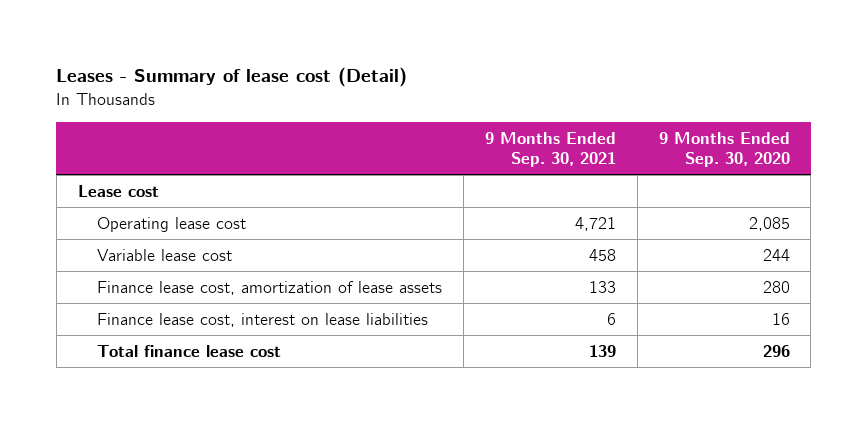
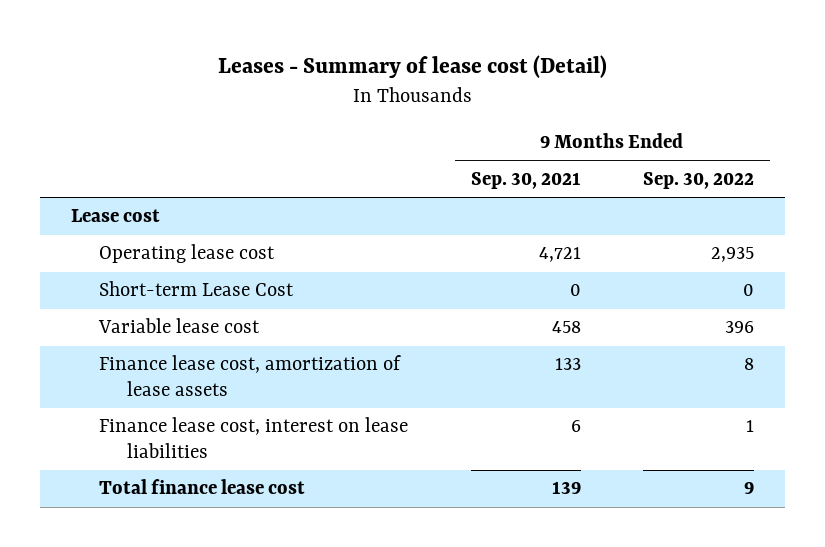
- | 9 Months Ended Sep. 30, 2021 | 9 Months Ended Sep. 30, 2020
+ | 9 Months Ended Sep. 30, 2021 | 9 Months Ended Sep. 30, 2022
+ Short-term Lease Cost | 0 | 0

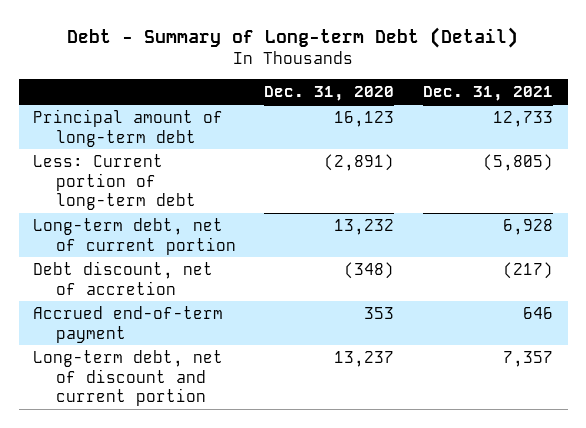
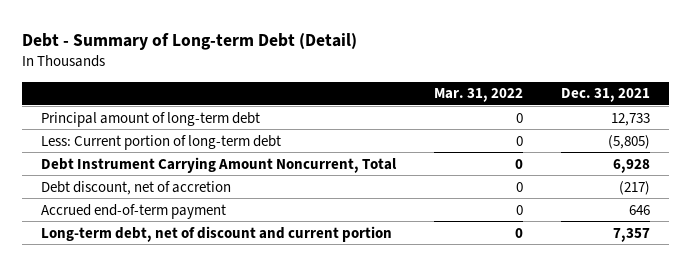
- | Dec. 31, 2020 | Dec. 31, 2021
+ | Mar. 31, 2022 | Dec. 31, 2021
- Long-term debt, net of current portion | 13,232 | 6,928
+ Debt Instrument Carrying Amount Noncurrent, Total | 0 | 6,928

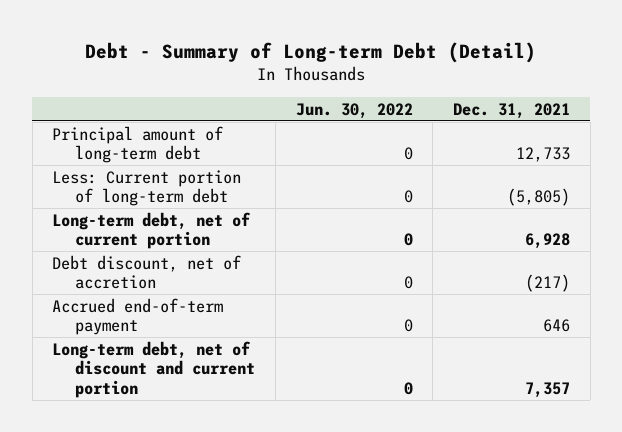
- | Mar. 31, 2022 | Dec. 31, 2021
+ | Jun. 30, 2022 | Dec. 31, 2021
- Debt Instrument Carrying Amount Noncurrent, Total | 0 | 6,928
+ Long-term debt, net of current portion | 0 | 6,928

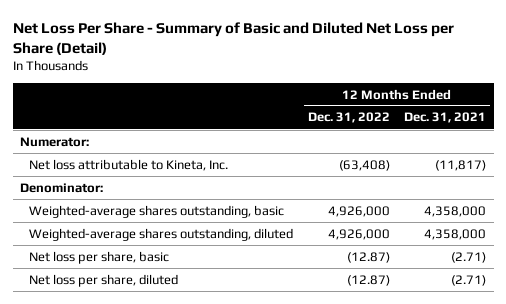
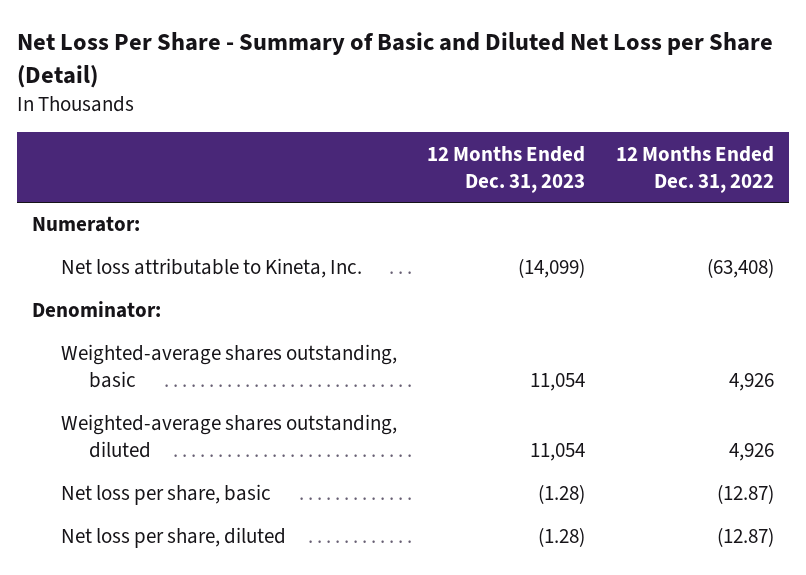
- | 12 Months Ended Dec. 31, 2022 | 12 Months Ended Dec. 31, 2021
+ | 12 Months Ended Dec. 31, 2023 | 12 Months Ended Dec. 31, 2022
- Weighted-average shares outstanding, basic | 4,926,000 | 4,358,000
- Weighted-average shares outstanding, diluted | 4,926,000 | 4,358,000
+ Weighted-average shares outstanding, basic | 11,054 | 4,926
+ Weighted-average shares outstanding, diluted | 11,054 | 4,926

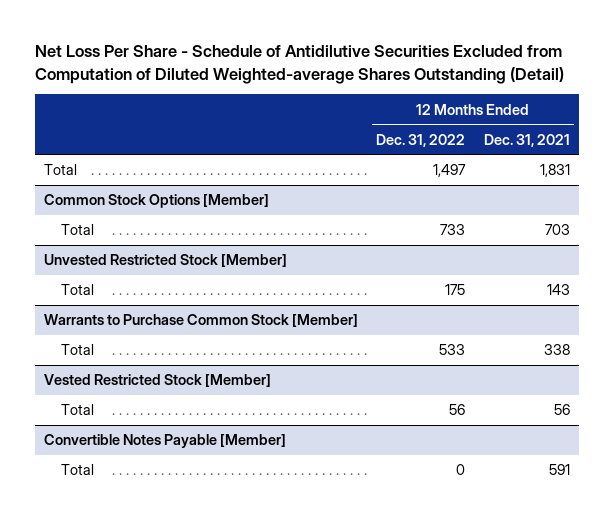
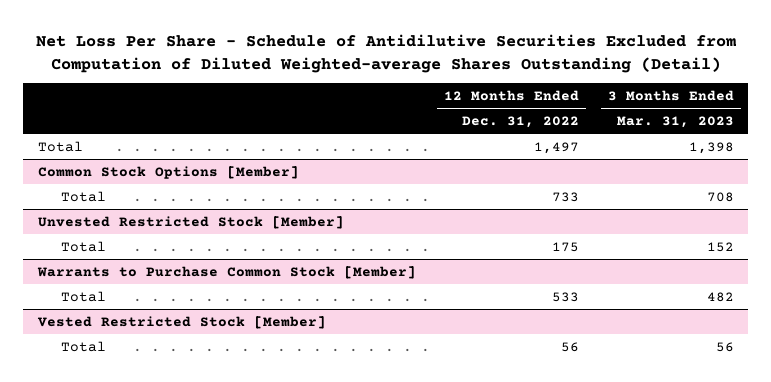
- | 12 Months Ended Dec. 31, 2022 | 12 Months Ended Dec. 31, 2021
+ | 12 Months Ended Dec. 31, 2022 | 3 Months Ended Mar. 31, 2023
- Convertible Notes Payable [Member]
- Total | 0 | 591

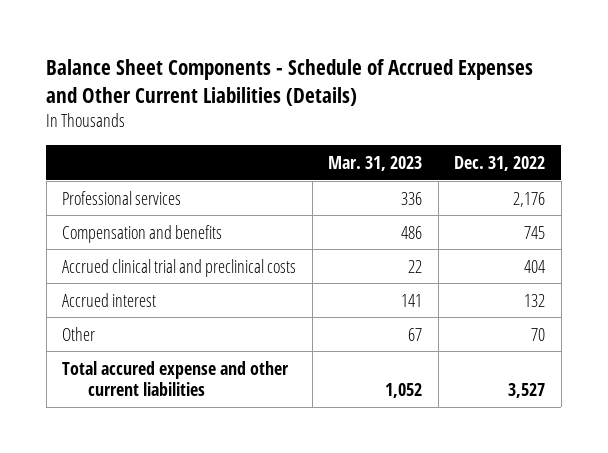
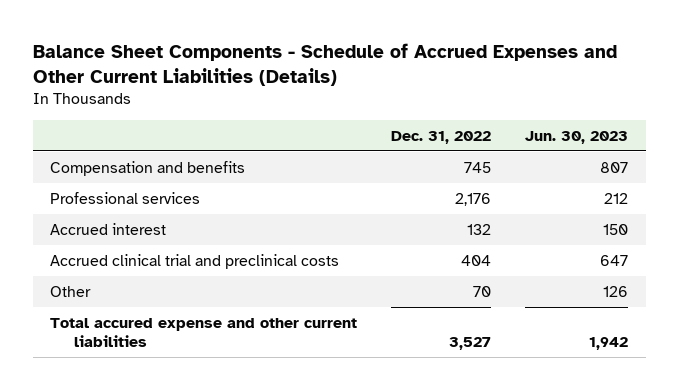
- | Mar. 31, 2023 | Dec. 31, 2022
+ | Dec. 31, 2022 | Jun. 30, 2023
moved down: Professional services | 2,176 | 212
moved down: Accrued clinical trial and preclinical costs | 404 | 647

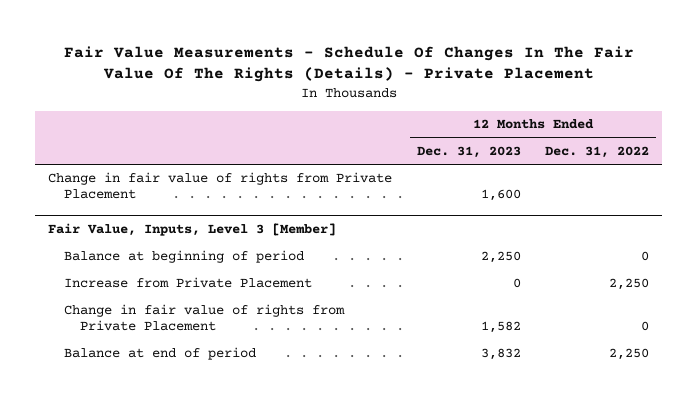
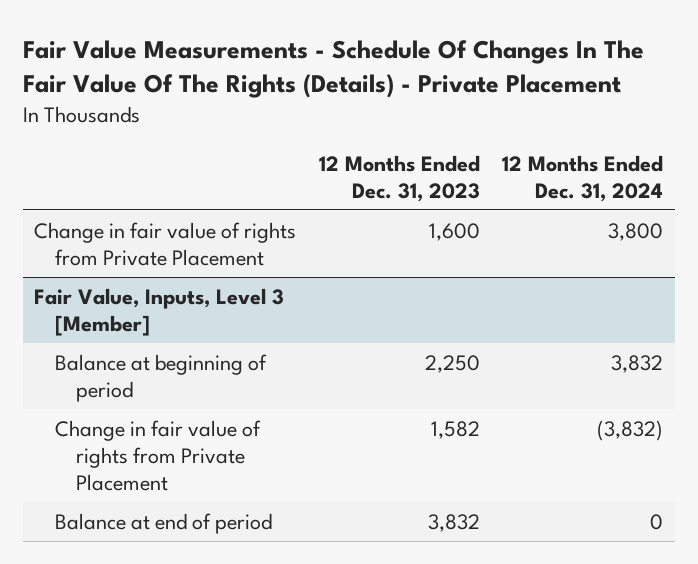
- | 12 Months Ended Dec. 31, 2023 | 12 Months Ended Dec. 31, 2022
+ | 12 Months Ended Dec. 31, 2023 | 12 Months Ended Dec. 31, 2024
@ Fair Value, Inputs, Level 3 [Member]
- Increase from Private Placement | 0 | 2,250

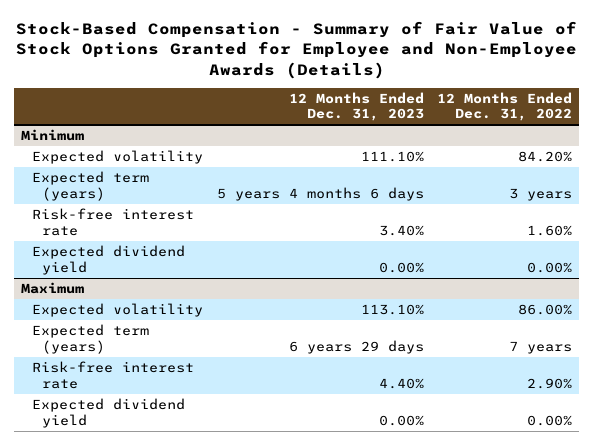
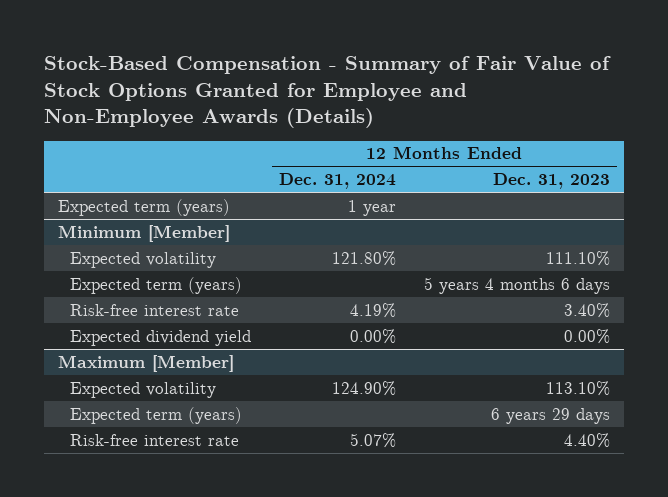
- | 12 Months Ended Dec. 31, 2023 | 12 Months Ended Dec. 31, 2022
+ | 12 Months Ended Dec. 31, 2024 | 12 Months Ended Dec. 31, 2023
- Minimum
+ Expected term (years) | 1 year |
+ Minimum [Member]
- Maximum
+ Maximum [Member]
- Expected dividend yield | 0.00% | 0.00%

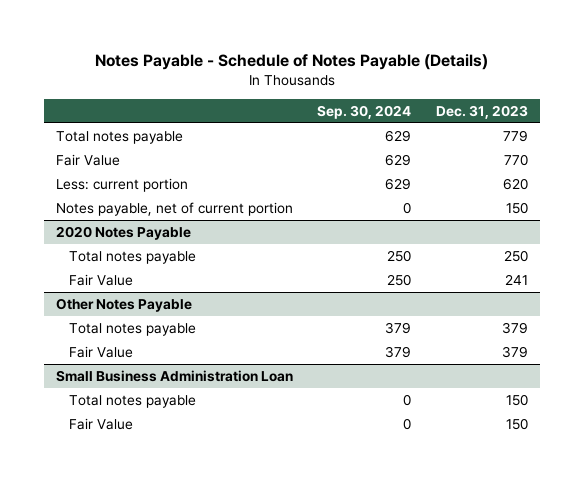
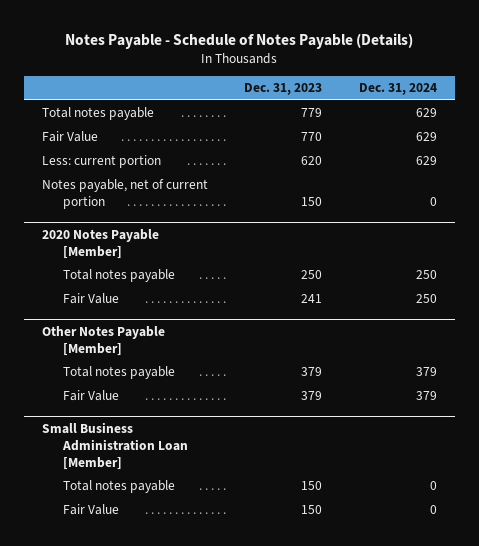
- | Sep. 30, 2024 | Dec. 31, 2023
+ | Dec. 31, 2023 | Dec. 31, 2024
- 2020 Notes Payable
+ 2020 Notes Payable [Member]
- Other Notes Payable
+ Other Notes Payable [Member]
- Small Business Administration Loan
+ Small Business Administration Loan [Member]

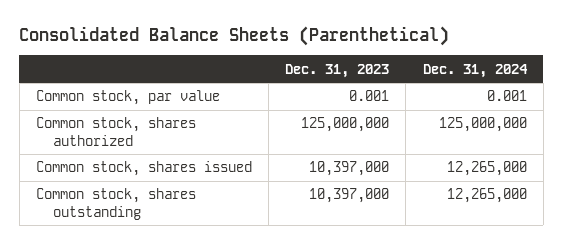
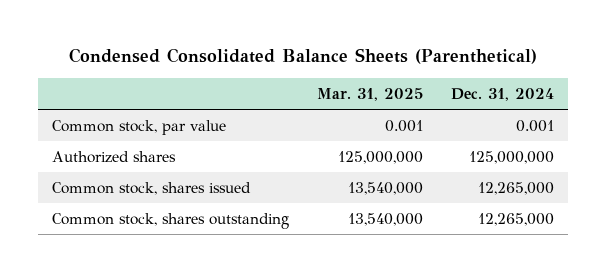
- Consolidated Balance Sheets (Parenthetical)
+ Condensed Consolidated Balance Sheets (Parenthetical)
- | Dec. 31, 2023 | Dec. 31, 2024
+ | Mar. 31, 2025 | Dec. 31, 2024
- Common stock, shares authorized | 125,000,000 | 125,000,000
+ Authorized shares | 125,000,000 | 125,000,000

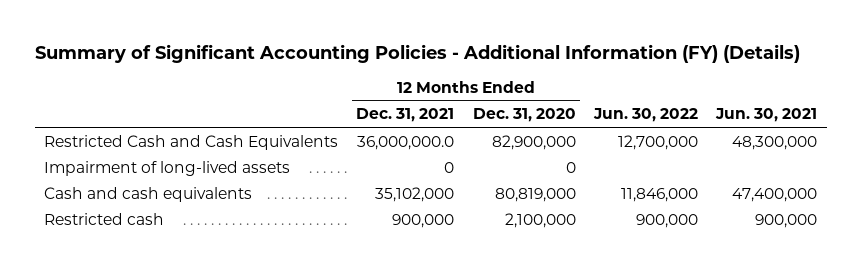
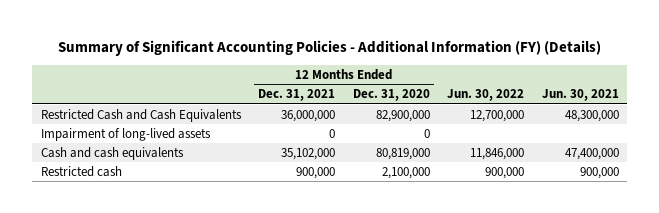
- Restricted Cash and Cash Equivalents | 36,000,000.0 | 82,900,000 | 12,700,000 | 48,300,000
+ Restricted Cash and Cash Equivalents | 36,000,000 | 82,900,000 | 12,700,000 | 48,300,000

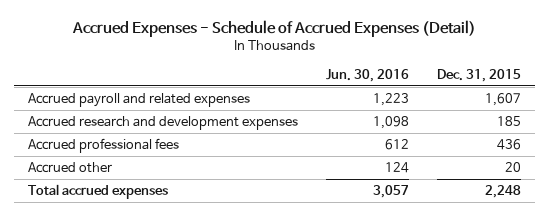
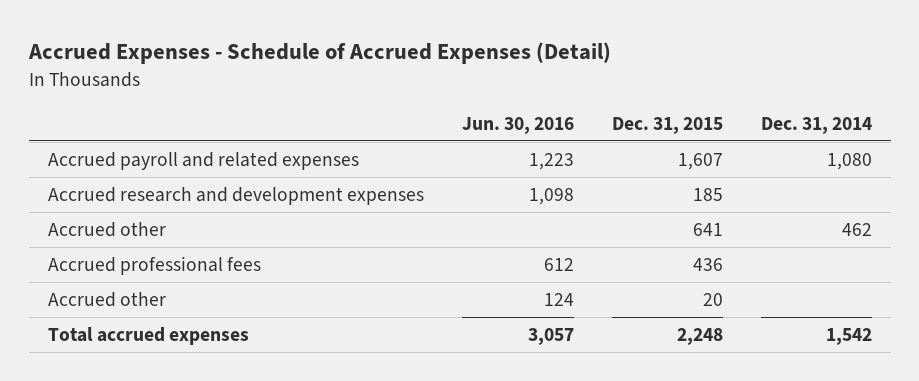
- | Jun. 30, 2016 | Dec. 31, 2015
+ | Jun. 30, 2016 | Dec. 31, 2015 | Dec. 31, 2014
+ Accrued other | | 641 | 462

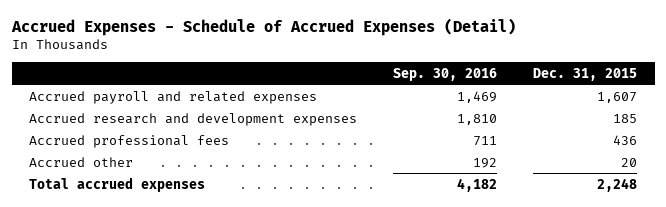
- | Jun. 30, 2016 | Dec. 31, 2015 | Dec. 31, 2014
+ | Sep. 30, 2016 | Dec. 31, 2015
- Accrued other | | 641 | 462

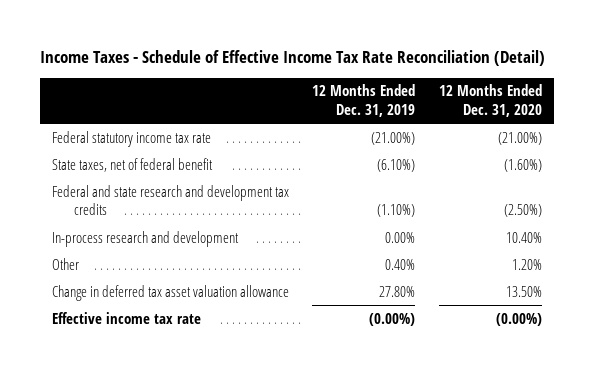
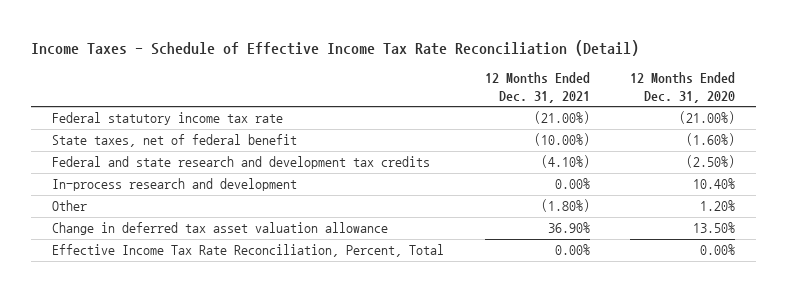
- | 12 Months Ended Dec. 31, 2019 | 12 Months Ended Dec. 31, 2020
+ | 12 Months Ended Dec. 31, 2021 | 12 Months Ended Dec. 31, 2020
- Effective income tax rate | (0.00%) | (0.00%)
+ Effective Income Tax Rate Reconciliation, Percent, Total | 0.00% | 0.00%

